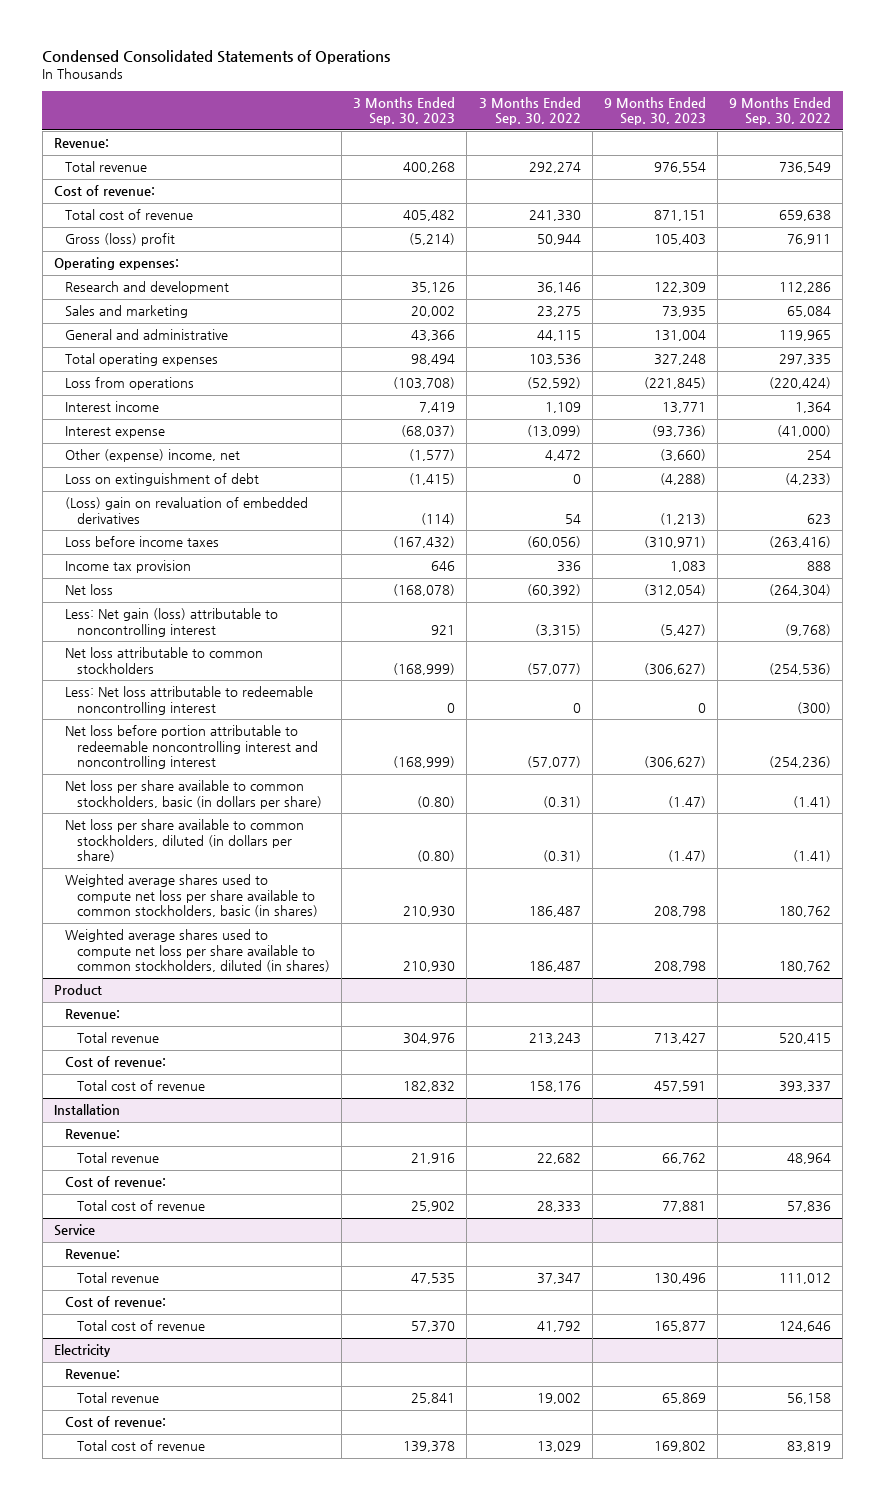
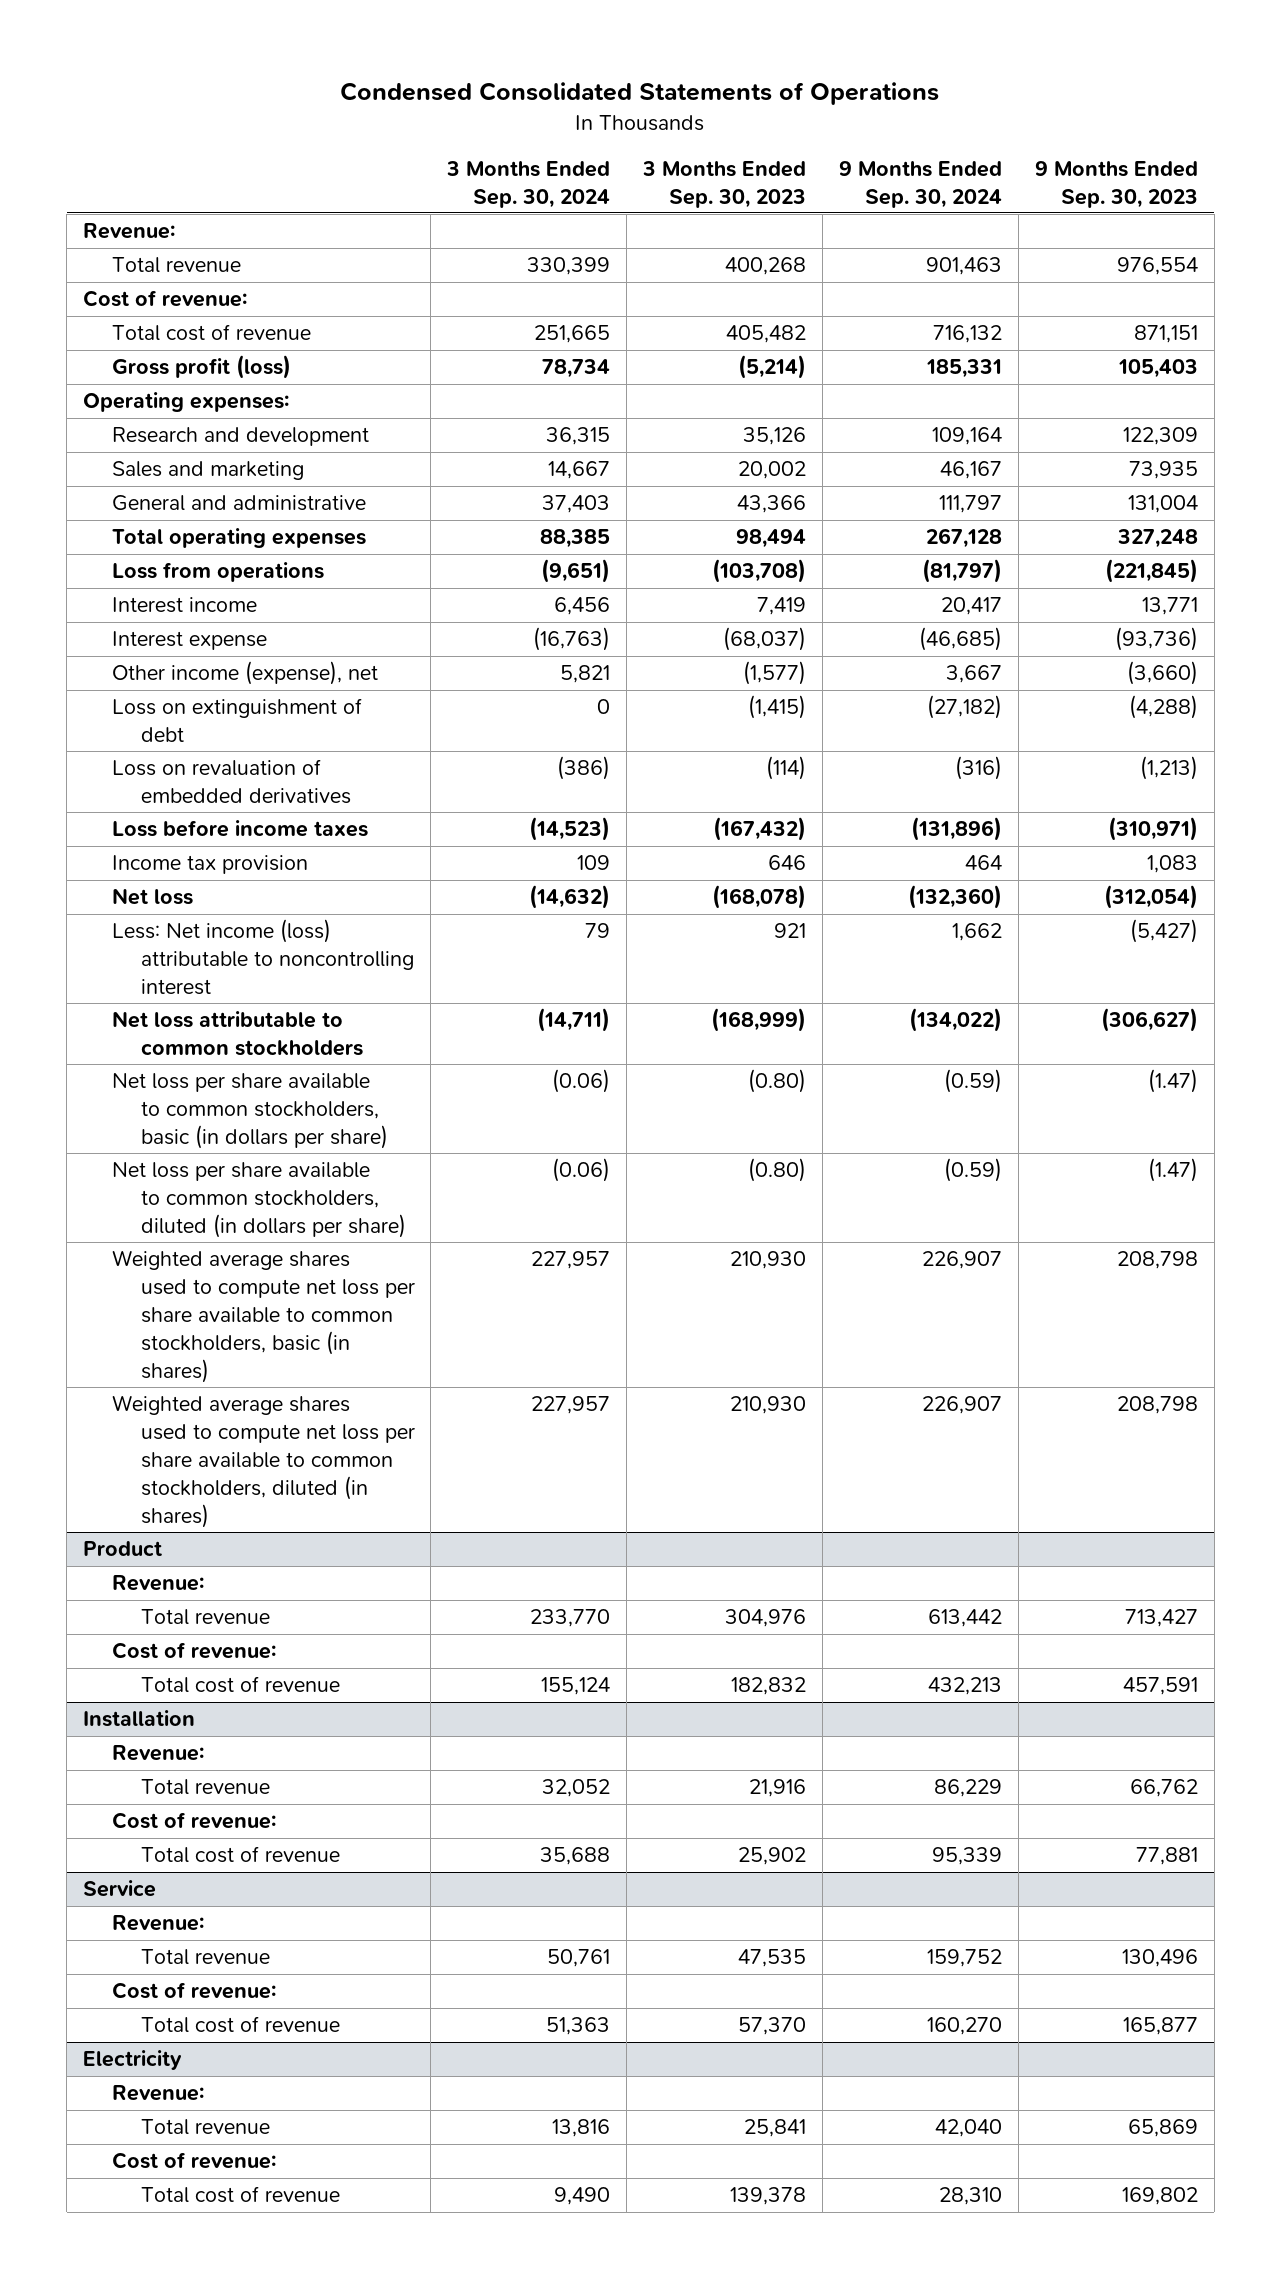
- | 3 Months Ended Sep. 30, 2023 | 3 Months Ended Sep. 30, 2022 | 9 Months Ended Sep. 30, 2023 | 9 Months Ended Sep. 30, 2022
+ | 3 Months Ended Sep. 30, 2024 | 3 Months Ended Sep. 30, 2023 | 9 Months Ended Sep. 30, 2024 | 9 Months Ended Sep. 30, 2023
- Gross (loss) profit | (5,214) | 50,944 | 105,403 | 76,911
+ Gross profit (loss) | 78,734 | (5,214) | 185,331 | 105,403
- Other (expense) income, net | (1,577) | 4,472 | (3,660) | 254
+ Other income (expense), net | 5,821 | (1,577) | 3,667 | (3,660)
- (Loss) gain on revaluation of embedded derivatives | (114) | 54 | (1,213) | 623
+ Loss on revaluation of embedded derivatives | (386) | (114) | (316) | (1,213)
- Less: Net gain (loss) attributable to noncontrolling interest | 921 | (3,315) | (5,427) | (9,768)
+ Less: Net income (loss) attributable to noncontrolling interest | 79 | 921 | 1,662 | (5,427)
- Less: Net loss attributable to redeemable noncontrolling interest | 0 | 0 | 0 | (300)
- Net loss before portion attributable to redeemable noncontrolling interest and noncontrolling interest | (168,999) | (57,077) | (306,627) | (254,236)

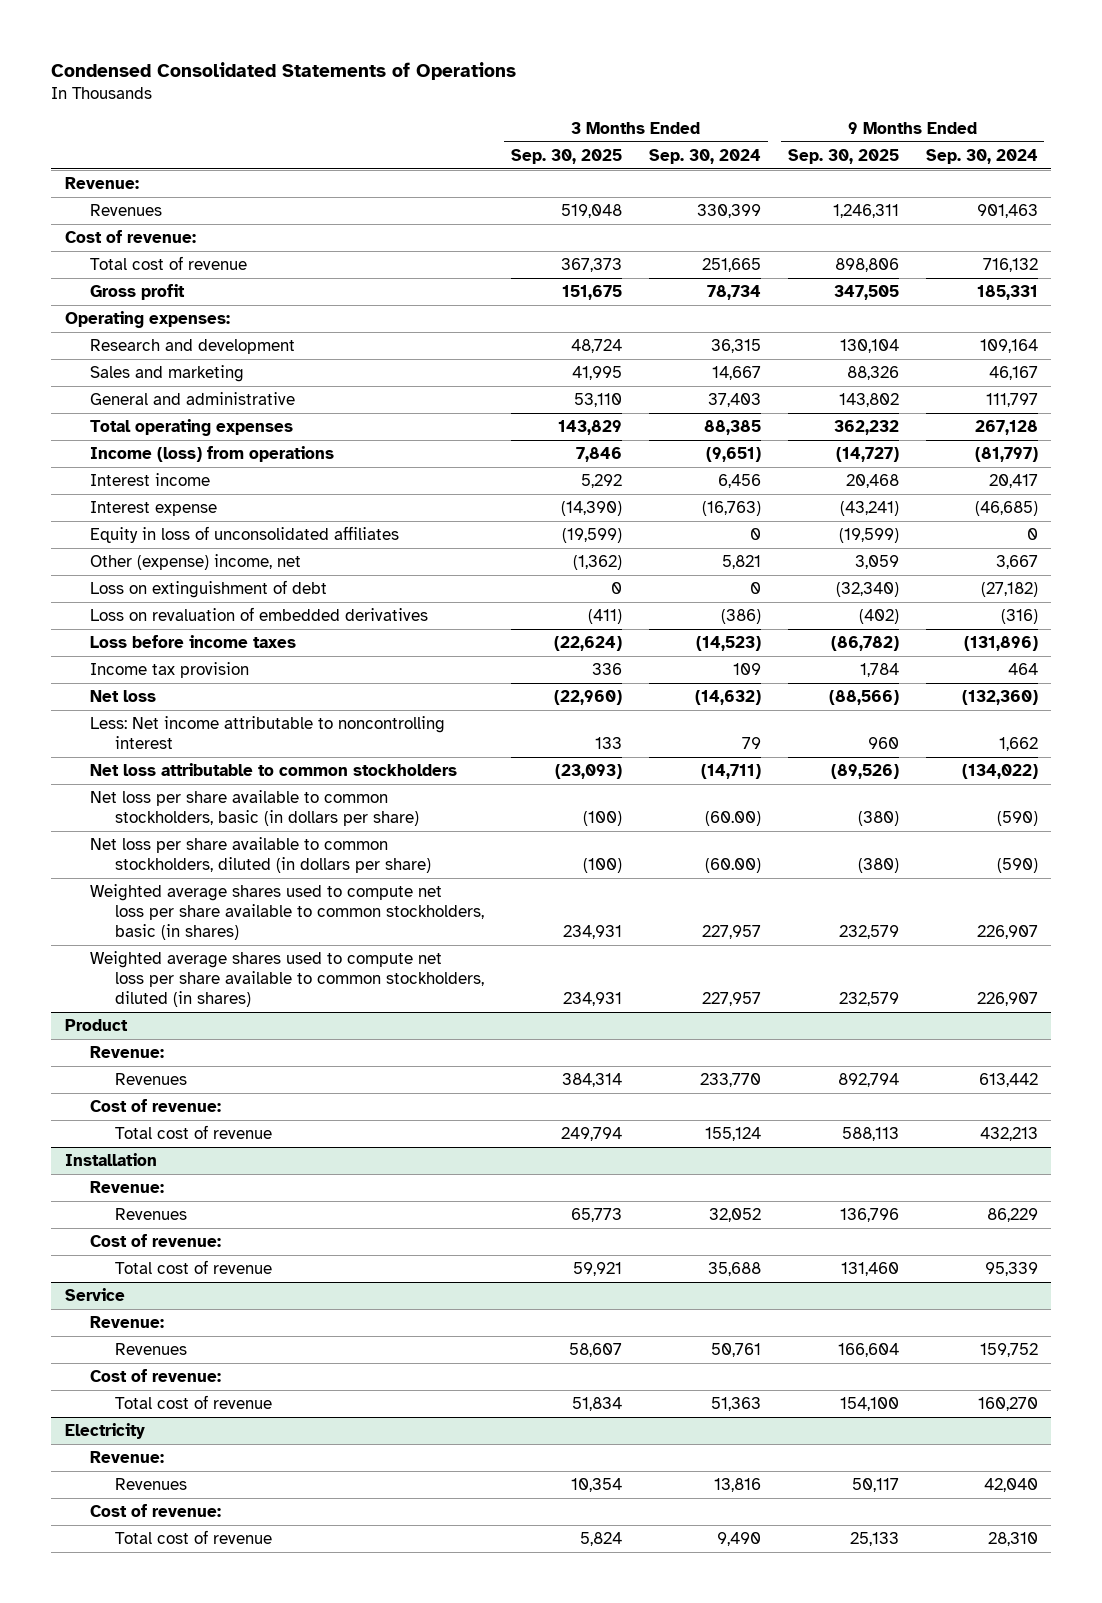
- | 3 Months Ended Sep. 30, 2024 | 3 Months Ended Sep. 30, 2023 | 9 Months Ended Sep. 30, 2024 | 9 Months Ended Sep. 30, 2023
+ | 3 Months Ended Sep. 30, 2025 | 3 Months Ended Sep. 30, 2024 | 9 Months Ended Sep. 30, 2025 | 9 Months Ended Sep. 30, 2024
- Total revenue | 330,399 | 400,268 | 901,463 | 976,554
+ Revenues | 519,048 | 330,399 | 1,246,311 | 901,463
- Gross profit (loss) | 78,734 | (5,214) | 185,331 | 105,403
+ Gross profit | 151,675 | 78,734 | 347,505 | 185,331
- Loss from operations | (9,651) | (103,708) | (81,797) | (221,845)
+ Income (loss) from operations | 7,846 | (9,651) | (14,727) | (81,797)
- Other income (expense), net | 5,821 | (1,577) | 3,667 | (3,660)
+ Equity in loss of unconsolidated affiliates | (19,599) | 0 | (19,599) | 0
+ Other (expense) income, net | (1,362) | 5,821 | 3,059 | 3,667
- Less: Net income (loss) attributable to noncontrolling interest | 79 | 921 | 1,662 | (5,427)
+ Less: Net income attributable to noncontrolling interest | 133 | 79 | 960 | 1,662
- Net loss per share available to common stockholders, basic (in dollars per share) | (0.06) | (0.80) | (0.59) | (1.47)
- Net loss per share available to common stockholders, diluted (in dollars per share) | (0.06) | (0.80) | (0.59) | (1.47)
+ Net loss per share available to common stockholders, basic (in dollars per share) | (100) | (60.00) | (380) | (590)
+ Net loss per share available to common stockholders, diluted (in dollars per share) | (100) | (60.00) | (380) | (590)
@ Product
- Total revenue | 233,770 | 304,976 | 613,442 | 713,427
+ Revenues | 384,314 | 233,770 | 892,794 | 613,442
@ Installation
- Total revenue | 32,052 | 21,916 | 86,229 | 66,762
+ Revenues | 65,773 | 32,052 | 136,796 | 86,229
@ Service
- Total revenue | 50,761 | 47,535 | 159,752 | 130,496
+ Revenues | 58,607 | 50,761 | 166,604 | 159,752
@ Electricity
- Total revenue | 13,816 | 25,841 | 42,040 | 65,869
+ Revenues | 10,354 | 13,816 | 50,117 | 42,040

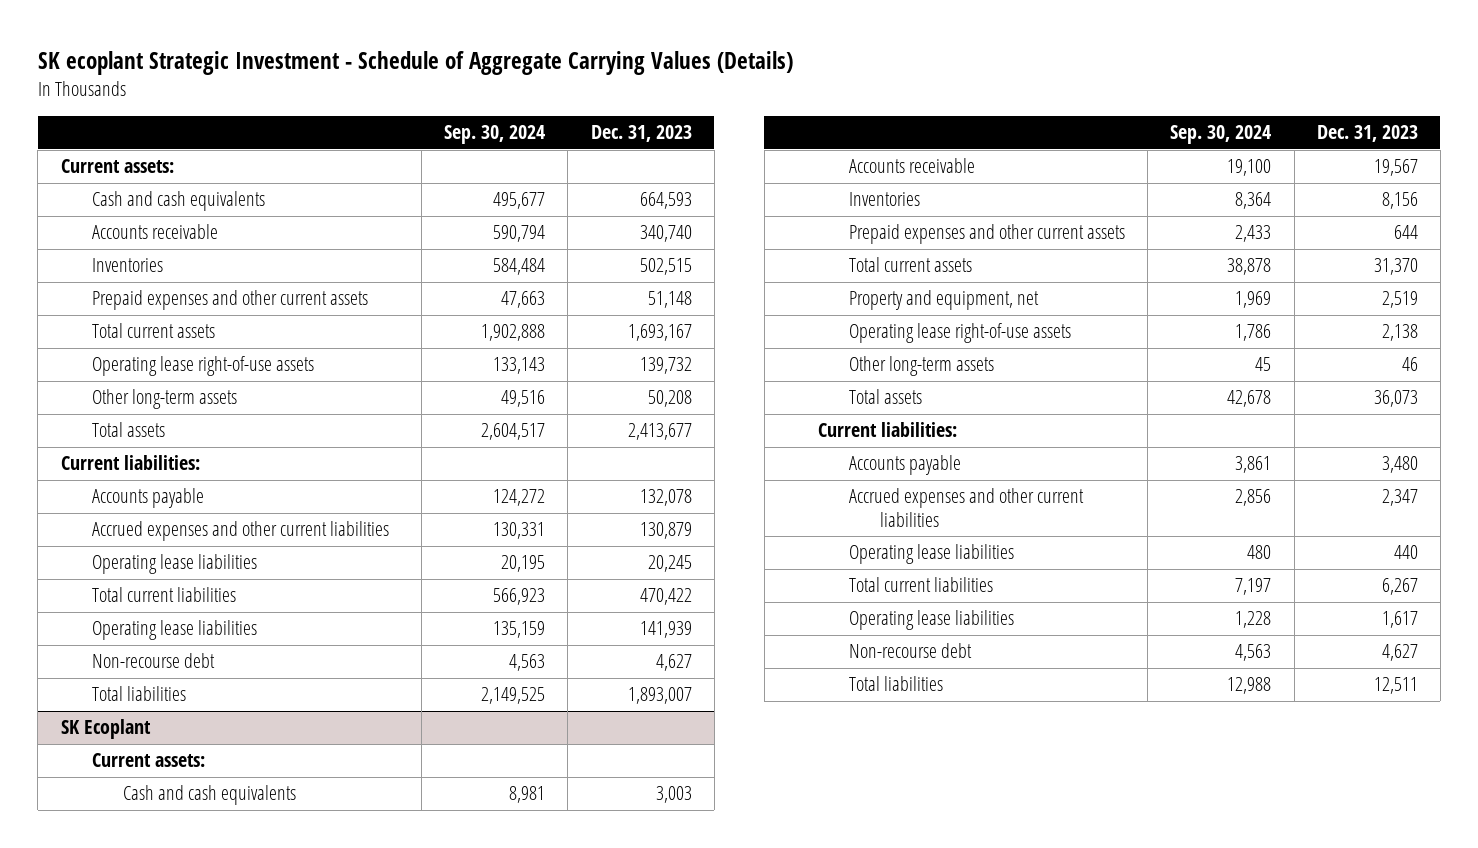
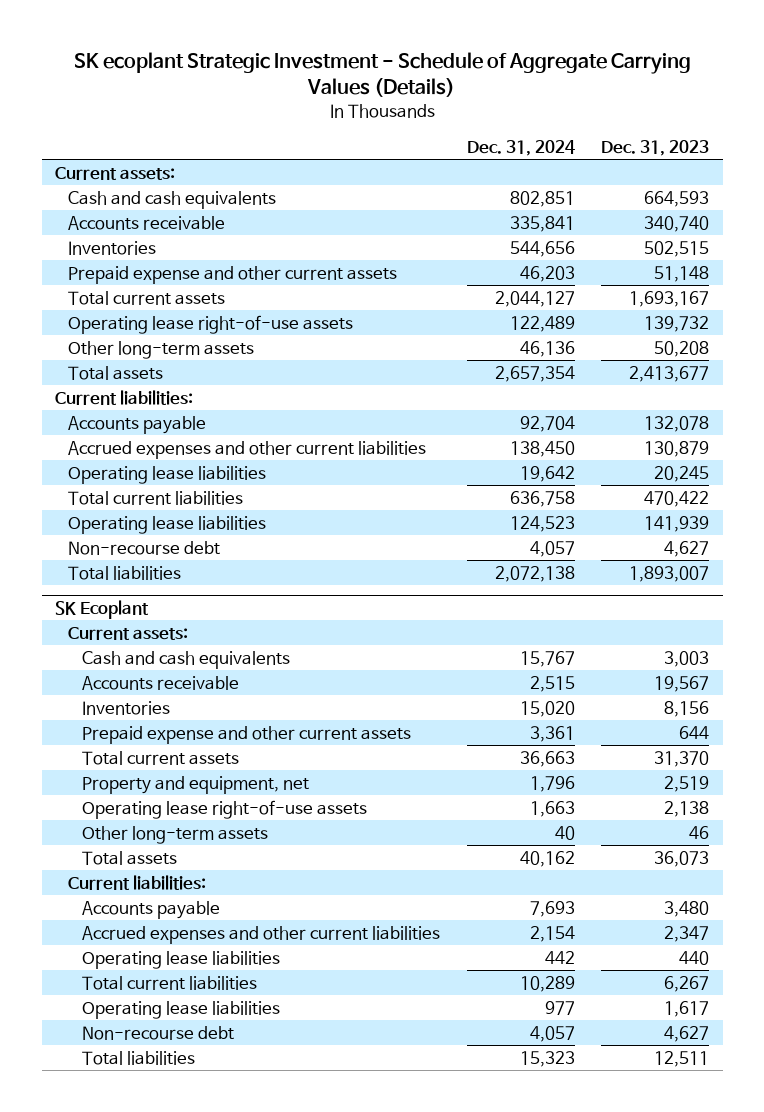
- | Sep. 30, 2024 | Dec. 31, 2023
+ | Dec. 31, 2024 | Dec. 31, 2023
- Prepaid expenses and other current assets | 47,663 | 51,148
+ Prepaid expense and other current assets | 46,203 | 51,148
@ SK Ecoplant
- Prepaid expenses and other current assets | 2,433 | 644
+ Prepaid expense and other current assets | 3,361 | 644

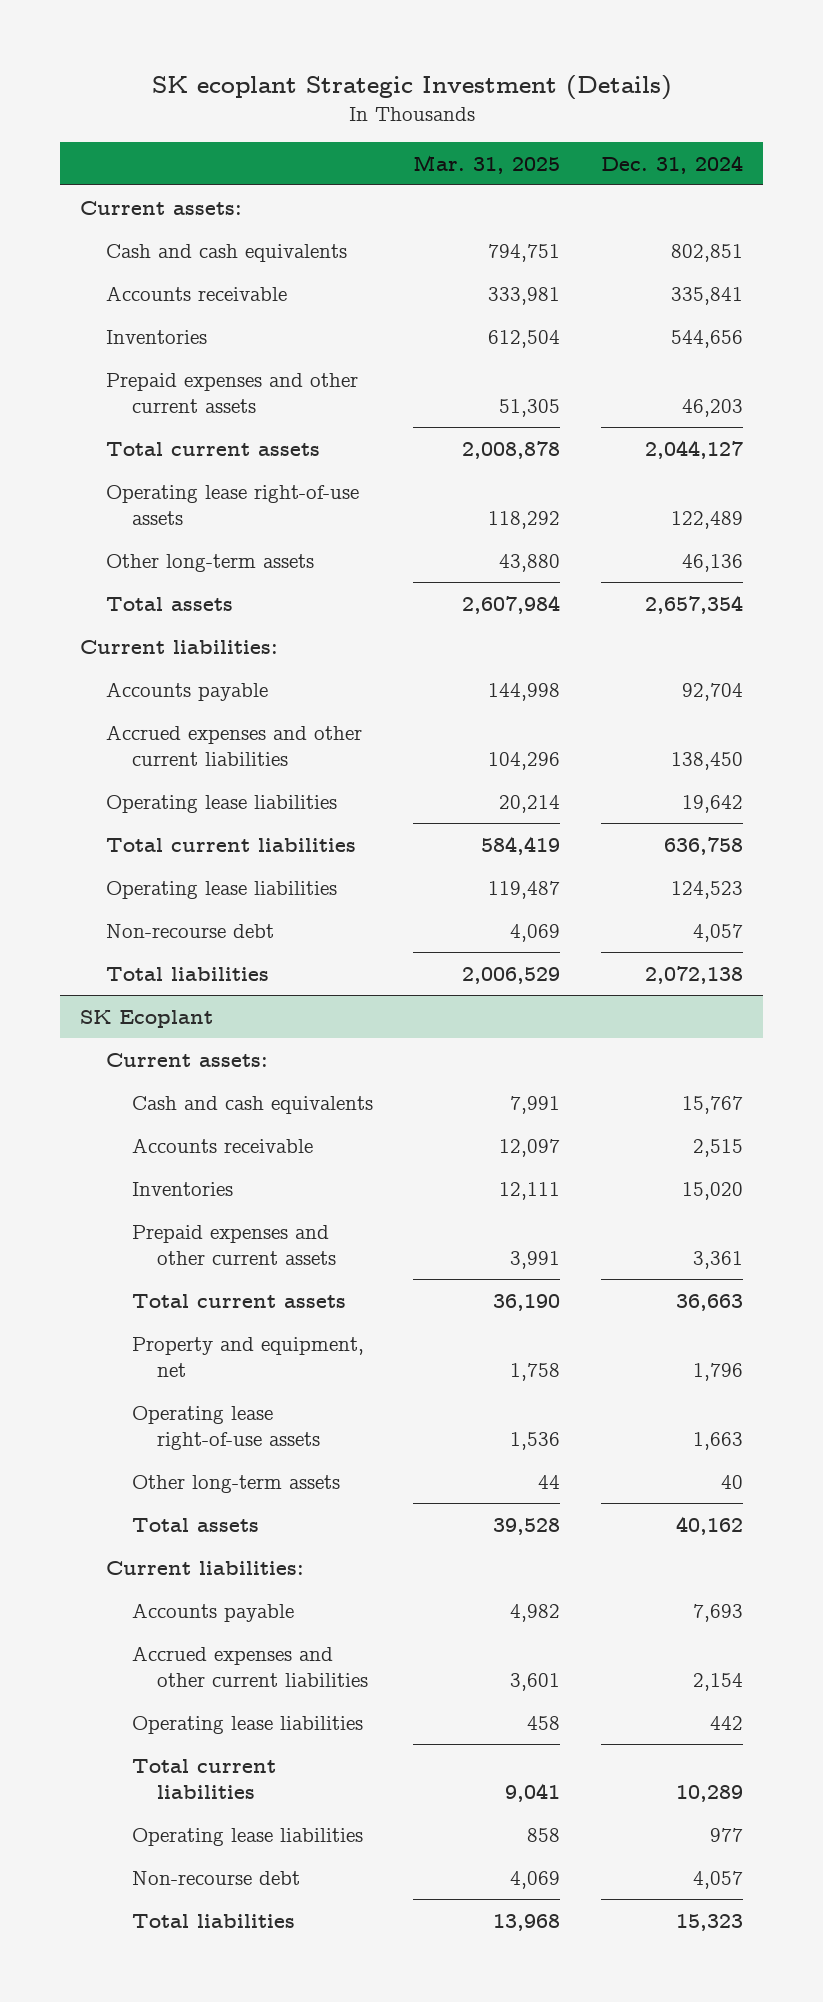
- SK ecoplant Strategic Investment - Schedule of Aggregate Carrying Values (Details)
+ SK ecoplant Strategic Investment (Details)
- | Dec. 31, 2024 | Dec. 31, 2023
+ | Mar. 31, 2025 | Dec. 31, 2024
- Prepaid expense and other current assets | 46,203 | 51,148
+ Prepaid expenses and other current assets | 51,305 | 46,203
@ SK Ecoplant
- Prepaid expense and other current assets | 3,361 | 644
+ Prepaid expenses and other current assets | 3,991 | 3,361

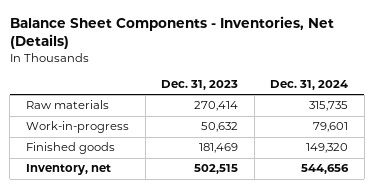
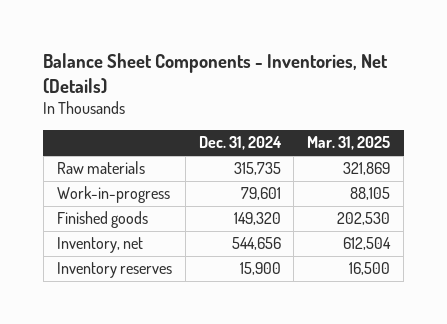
- | Dec. 31, 2023 | Dec. 31, 2024
+ | Dec. 31, 2024 | Mar. 31, 2025
+ Inventory reserves | 15,900 | 16,500

